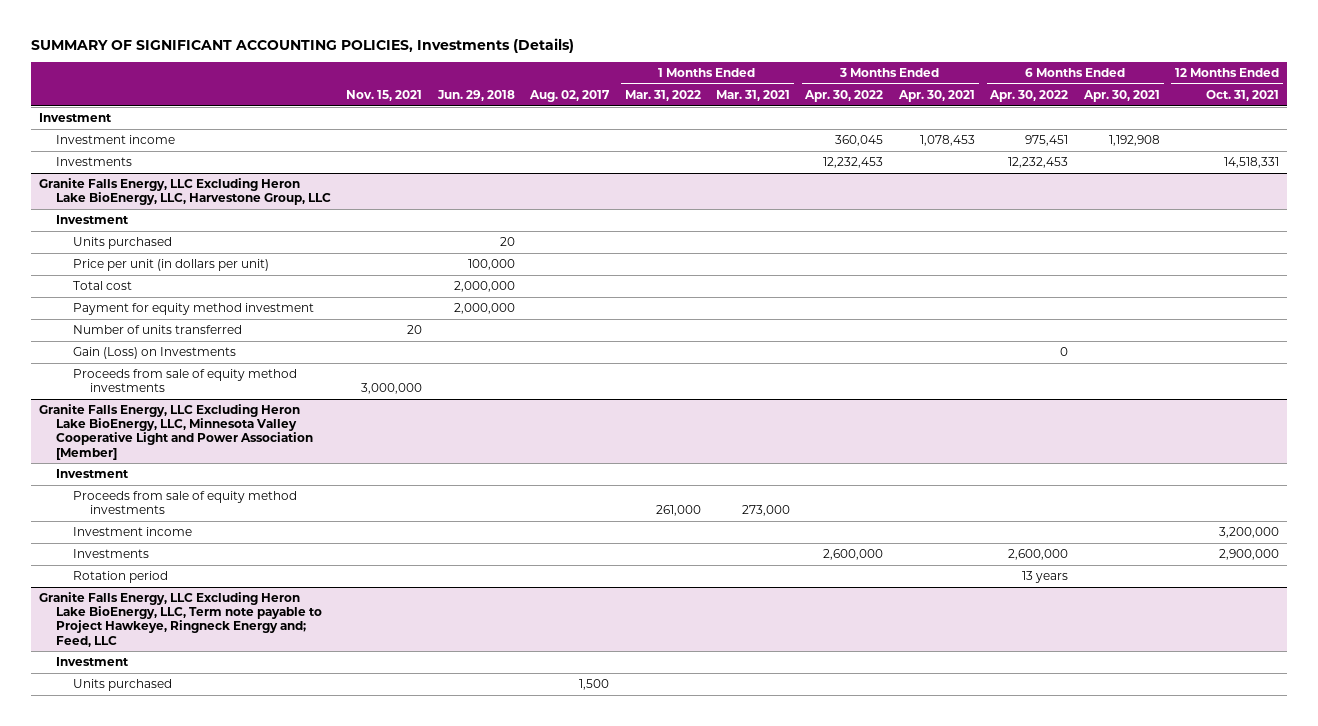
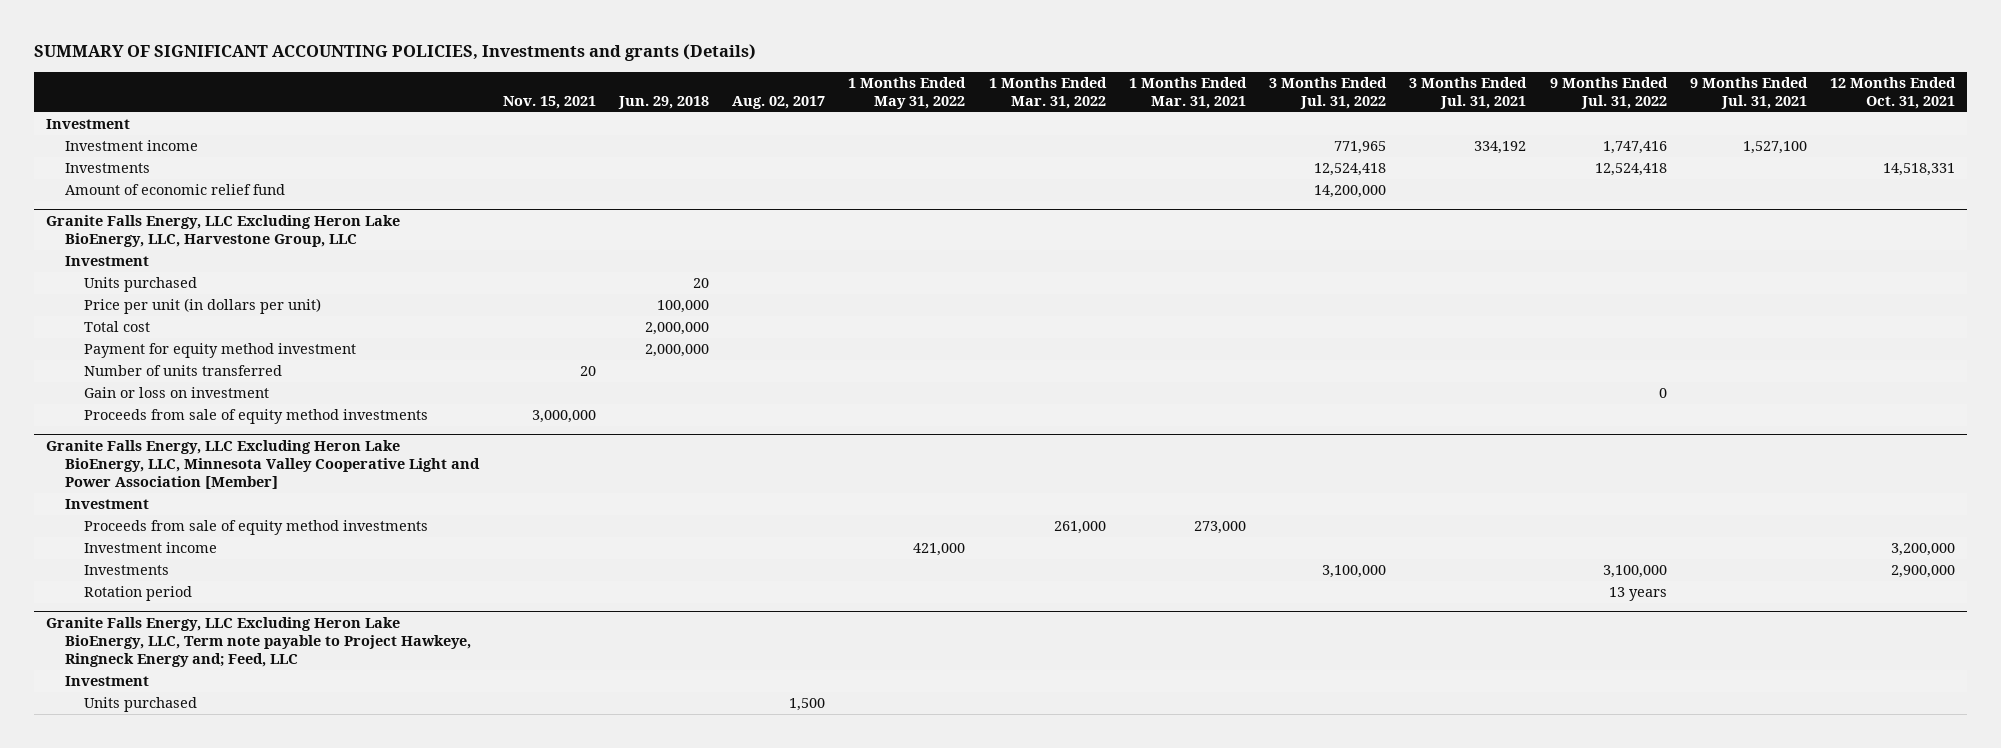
- SUMMARY OF SIGNIFICANT ACCOUNTING POLICIES, Investments (Details)
+ SUMMARY OF SIGNIFICANT ACCOUNTING POLICIES, Investments and grants (Details)
- | Nov. 15, 2021 | Jun. 29, 2018 | Aug. 02, 2017 | 1 Months Ended Mar. 31, 2022 | 1 Months Ended Mar. 31, 2021 | 3 Months Ended Apr. 30, 2022 | 3 Months Ended Apr. 30, 2021 | 6 Months Ended Apr. 30, 2022 | 6 Months Ended Apr. 30, 2021 | 12 Months Ended Oct. 31, 2021
+ | Nov. 15, 2021 | Jun. 29, 2018 | Aug. 02, 2017 | 1 Months Ended May 31, 2022 | 1 Months Ended Mar. 31, 2022 | 1 Months Ended Mar. 31, 2021 | 3 Months Ended Jul. 31, 2022 | 3 Months Ended Jul. 31, 2021 | 9 Months Ended Jul. 31, 2022 | 9 Months Ended Jul. 31, 2021 | 12 Months Ended Oct. 31, 2021
+ Amount of economic relief fund | | | | | | | 14,200,000 | | | |
@ Granite Falls Energy, LLC Excluding Heron Lake BioEnergy, LLC, Harvestone Group, LLC
- Gain (Loss) on Investments | | | | | | | | 0 | |
+ Gain or loss on investment | | | | | | | | | 0 | |

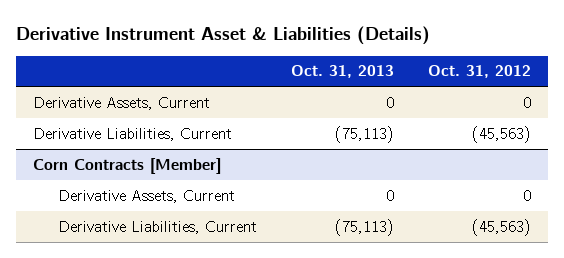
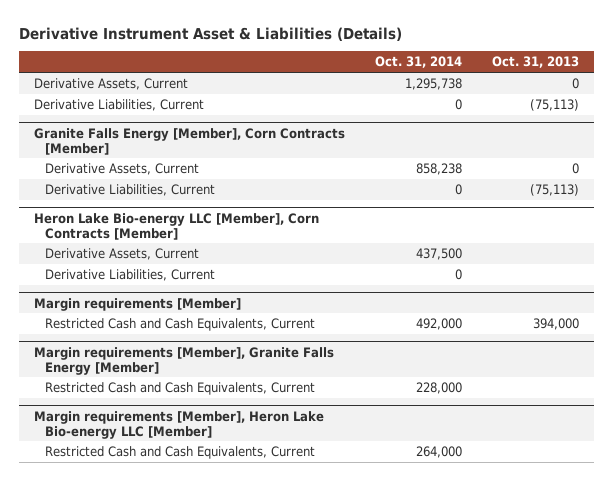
- | Oct. 31, 2013 | Oct. 31, 2012
+ | Oct. 31, 2014 | Oct. 31, 2013
- Corn Contracts [Member]
+ Granite Falls Energy [Member], Corn Contracts [Member]
+ Heron Lake Bio-energy LLC [Member], Corn Contracts [Member]
+ Derivative Assets, Current | 437,500 |
+ Derivative Liabilities, Current | 0 |
+ Margin requirements [Member]
+ Restricted Cash and Cash Equivalents, Current | 492,000 | 394,000
+ Margin requirements [Member], Granite Falls Energy [Member]
+ Restricted Cash and Cash Equivalents, Current | 228,000 |
+ Margin requirements [Member], Heron Lake Bio-energy LLC [Member]
+ Restricted Cash and Cash Equivalents, Current | 264,000 |

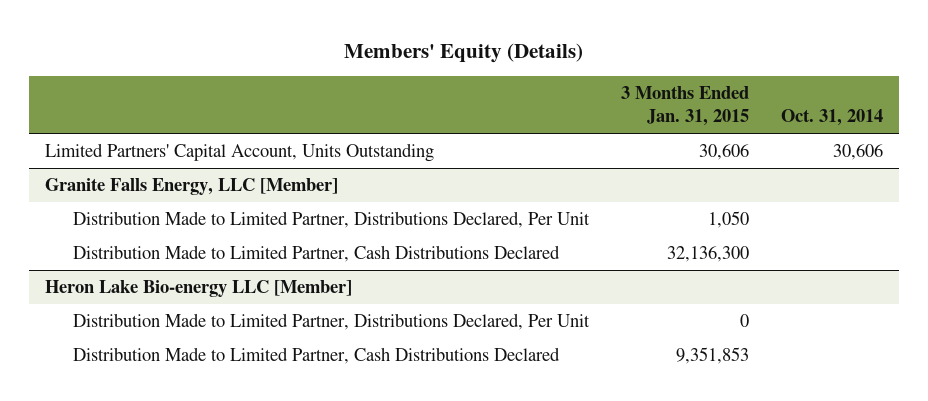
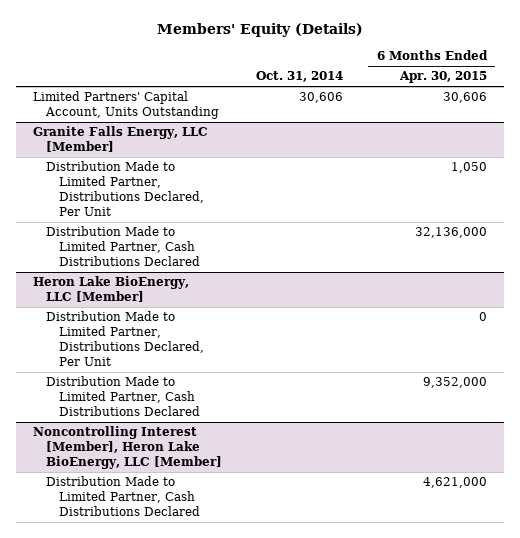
- | 3 Months Ended Jan. 31, 2015 | Oct. 31, 2014
+ | Oct. 31, 2014 | 6 Months Ended Apr. 30, 2015
- Heron Lake Bio-energy LLC [Member]
+ Heron Lake BioEnergy, LLC [Member]
+ Noncontrolling Interest [Member], Heron Lake BioEnergy, LLC [Member]
+ Distribution Made to Limited Partner, Cash Distributions Declared | | 4,621,000

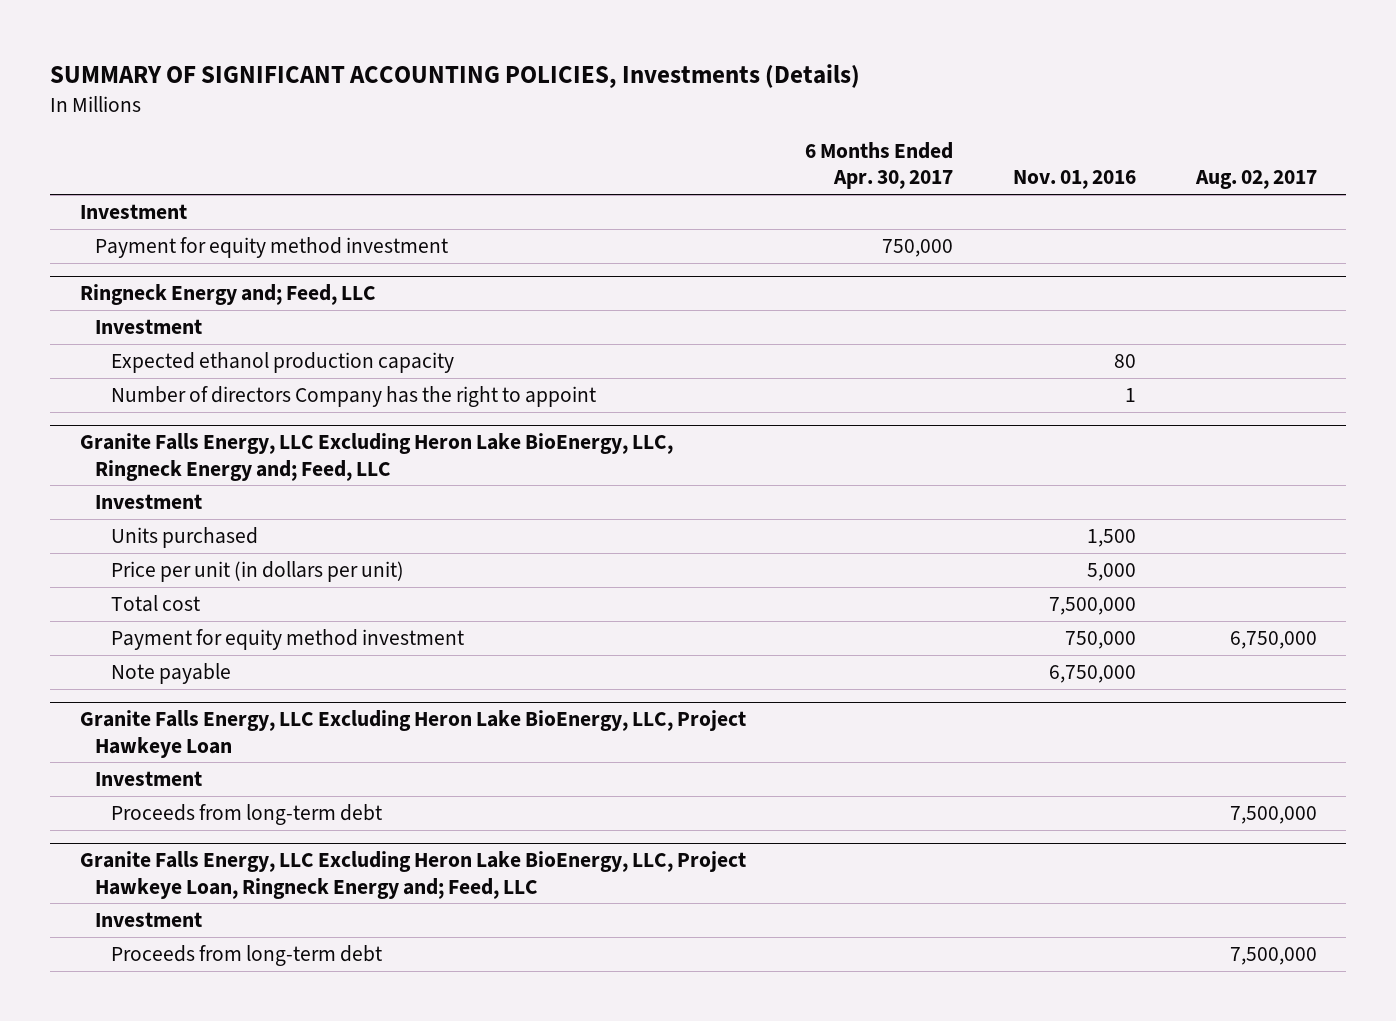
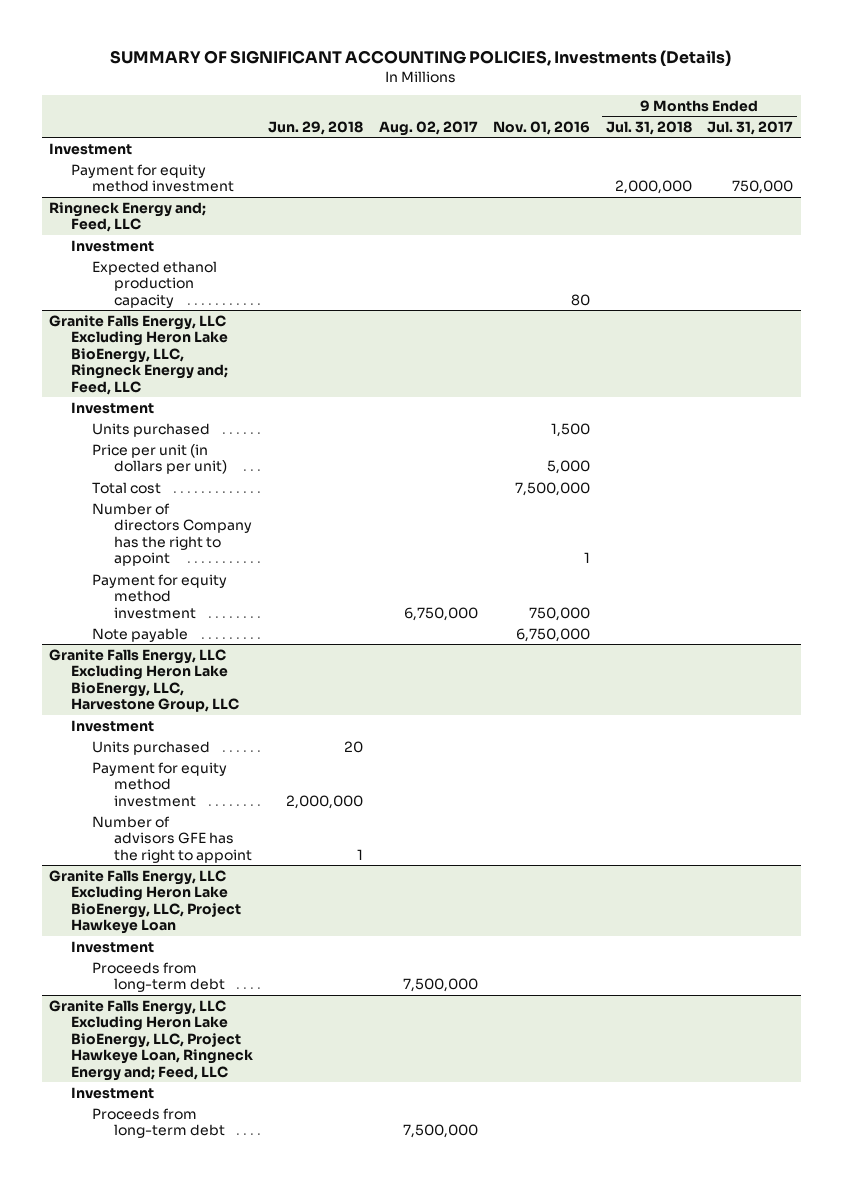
- | 6 Months Ended Apr. 30, 2017 | Nov. 01, 2016 | Aug. 02, 2017
+ | Jun. 29, 2018 | Aug. 02, 2017 | Nov. 01, 2016 | 9 Months Ended Jul. 31, 2018 | 9 Months Ended Jul. 31, 2017
@ Ringneck Energy and; Feed, LLC
- Number of directors Company has the right to appoint | | 1 |
@ Granite Falls Energy, LLC Excluding Heron Lake BioEnergy, LLC, Ringneck Energy and; Feed, LLC
+ Number of directors Company has the right to appoint | | | 1 | |
+ Granite Falls Energy, LLC Excluding Heron Lake BioEnergy, LLC, Harvestone Group, LLC
+ Investment
+ Units purchased | 20 | | | |
+ Payment for equity method investment | 2,000,000 | | | |
+ Number of advisors GFE has the right to appoint | 1 | | | |

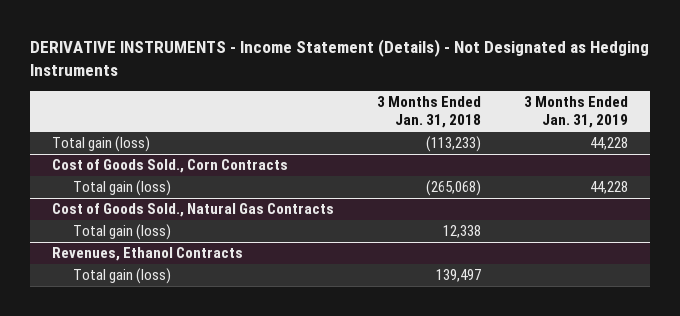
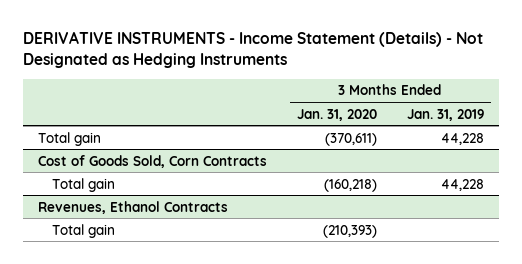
- | 3 Months Ended Jan. 31, 2018 | 3 Months Ended Jan. 31, 2019
+ | 3 Months Ended Jan. 31, 2020 | 3 Months Ended Jan. 31, 2019
- Total gain (loss) | (113,233) | 44,228
- Cost of Goods Sold., Corn Contracts
- Total gain (loss) | (265,068) | 44,228
- Cost of Goods Sold., Natural Gas Contracts
- Total gain (loss) | 12,338 |
+ Total gain | (370,611) | 44,228
+ Cost of Goods Sold, Corn Contracts
+ Total gain | (160,218) | 44,228
@ Revenues, Ethanol Contracts
- Total gain (loss) | 139,497 |
+ Total gain | (210,393) |

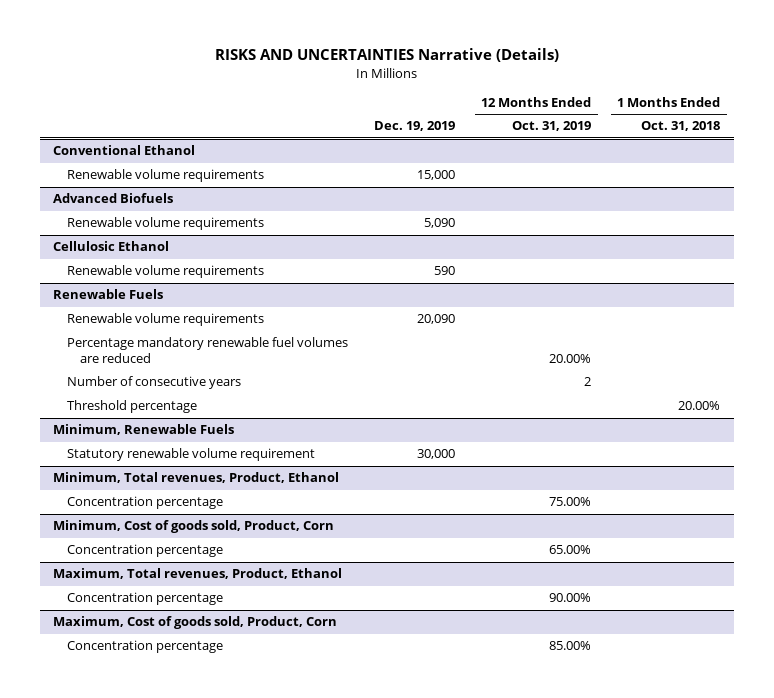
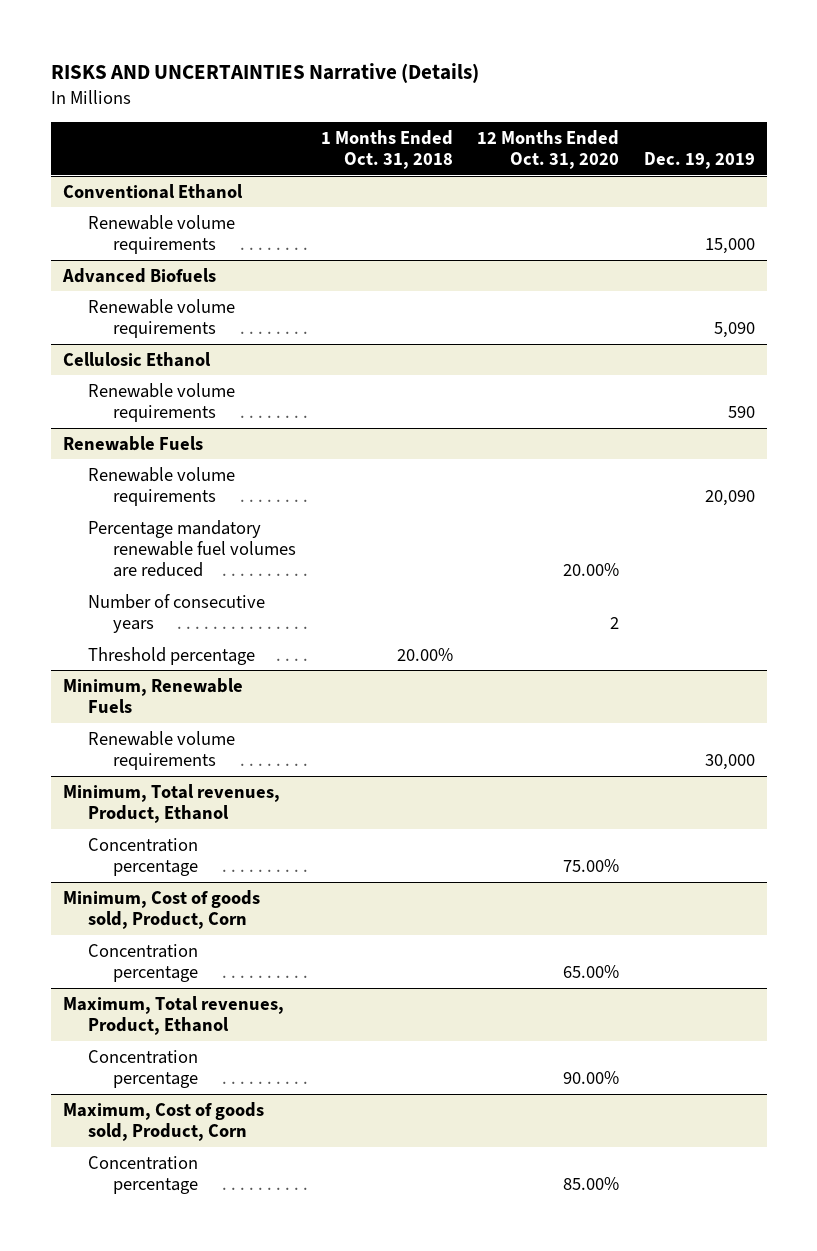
- | Dec. 19, 2019 | 12 Months Ended Oct. 31, 2019 | 1 Months Ended Oct. 31, 2018
+ | 1 Months Ended Oct. 31, 2018 | 12 Months Ended Oct. 31, 2020 | Dec. 19, 2019
@ Minimum, Renewable Fuels
- Statutory renewable volume requirement | 30,000 | |
+ Renewable volume requirements | | | 30,000

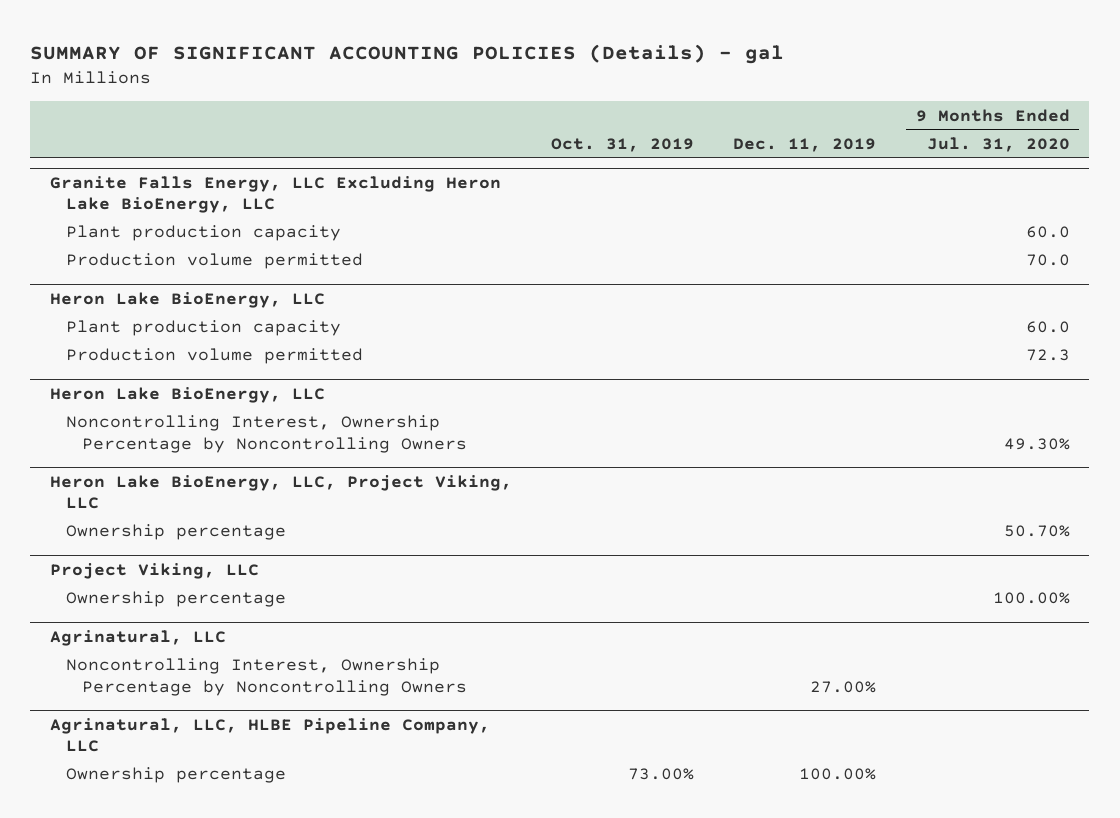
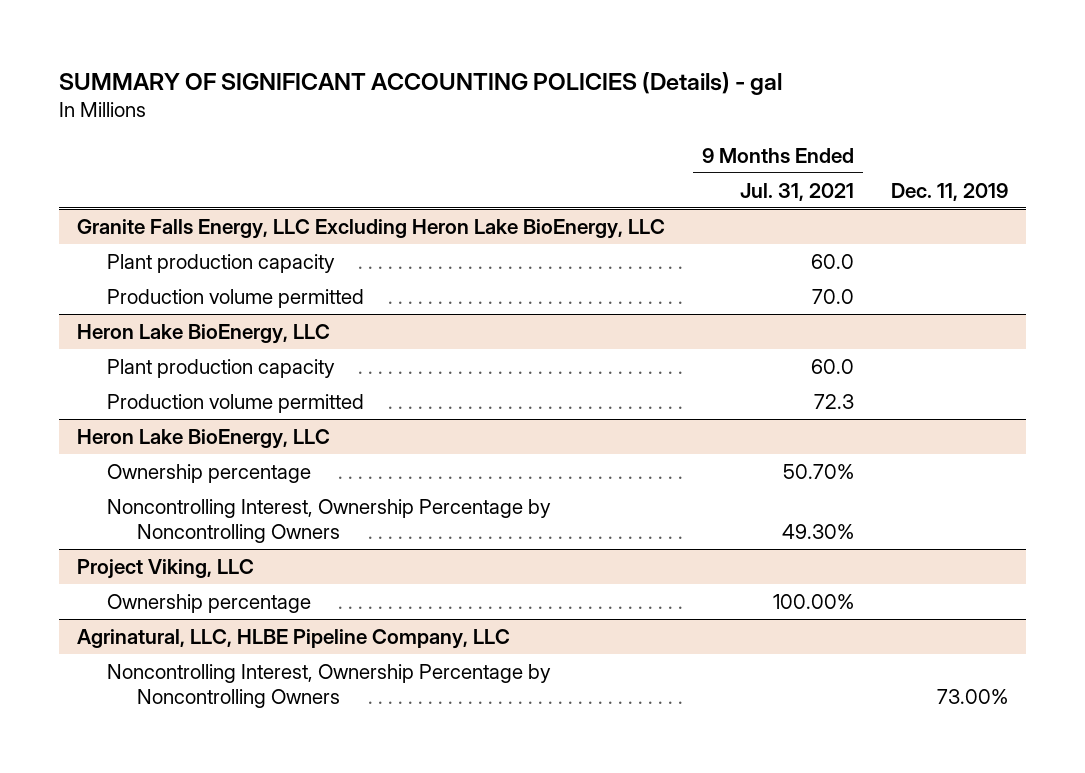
- | Oct. 31, 2019 | Dec. 11, 2019 | 9 Months Ended Jul. 31, 2020
+ | 9 Months Ended Jul. 31, 2021 | Dec. 11, 2019
@ Heron Lake BioEnergy, LLC
+ Ownership percentage | 50.70% |
- Heron Lake BioEnergy, LLC, Project Viking, LLC
- Ownership percentage | | | 50.70%
- Agrinatural, LLC
- Noncontrolling Interest, Ownership Percentage by Noncontrolling Owners | | 27.00% |
@ Agrinatural, LLC, HLBE Pipeline Company, LLC
- Ownership percentage | 73.00% | 100.00% |
+ Noncontrolling Interest, Ownership Percentage by Noncontrolling Owners | | 73.00%

